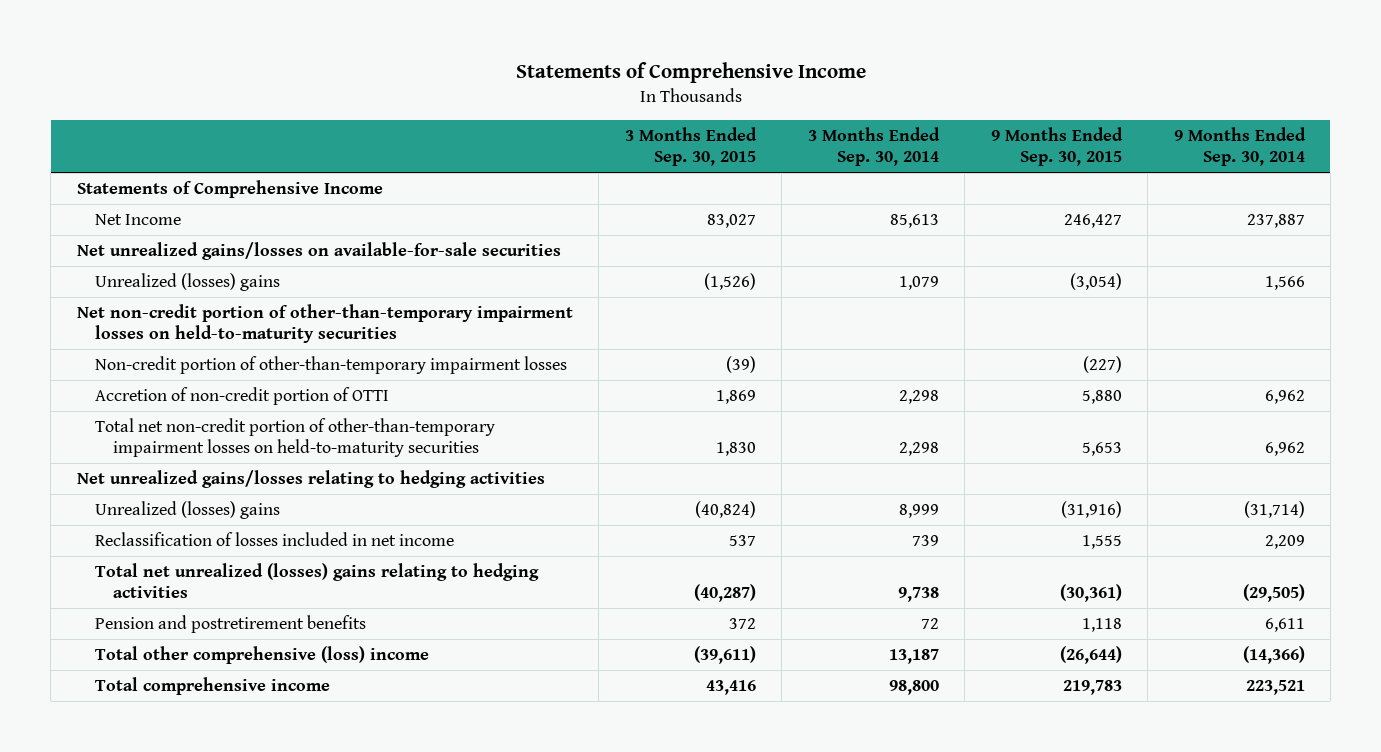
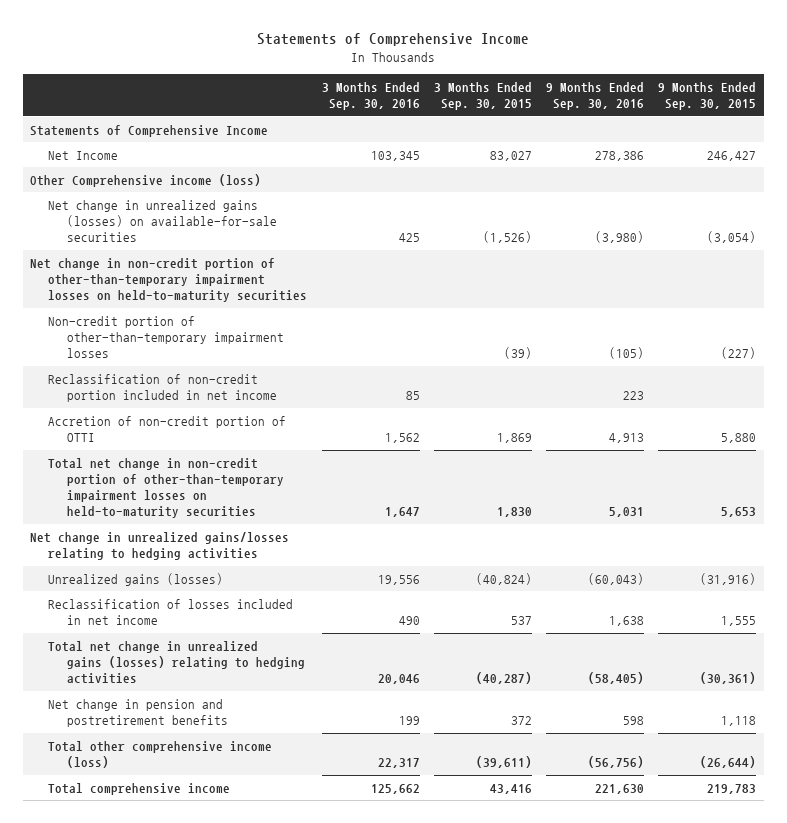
- | 3 Months Ended Sep. 30, 2015 | 3 Months Ended Sep. 30, 2014 | 9 Months Ended Sep. 30, 2015 | 9 Months Ended Sep. 30, 2014
+ | 3 Months Ended Sep. 30, 2016 | 3 Months Ended Sep. 30, 2015 | 9 Months Ended Sep. 30, 2016 | 9 Months Ended Sep. 30, 2015
- Net unrealized gains/losses on available-for-sale securities
- Unrealized (losses) gains | (1,526) | 1,079 | (3,054) | 1,566
- Net non-credit portion of other-than-temporary impairment losses on held-to-maturity securities
+ Other Comprehensive income (loss)
+ Net change in unrealized gains (losses) on available-for-sale securities | 425 | (1,526) | (3,980) | (3,054)
+ Net change in non-credit portion of other-than-temporary impairment losses on held-to-maturity securities
+ Reclassification of non-credit portion included in net income | 85 | | 223 |
- Total net non-credit portion of other-than-temporary impairment losses on held-to-maturity securities | 1,830 | 2,298 | 5,653 | 6,962
- Net unrealized gains/losses relating to hedging activities
- Unrealized (losses) gains | (40,824) | 8,999 | (31,916) | (31,714)
+ Total net change in non-credit portion of other-than-temporary impairment losses on held-to-maturity securities | 1,647 | 1,830 | 5,031 | 5,653
+ Net change in unrealized gains/losses relating to hedging activities
+ Unrealized gains (losses) | 19,556 | (40,824) | (60,043) | (31,916)
- Total net unrealized (losses) gains relating to hedging activities | (40,287) | 9,738 | (30,361) | (29,505)
- Pension and postretirement benefits | 372 | 72 | 1,118 | 6,611
- Total other comprehensive (loss) income | (39,611) | 13,187 | (26,644) | (14,366)
+ Total net change in unrealized gains (losses) relating to hedging activities | 20,046 | (40,287) | (58,405) | (30,361)
+ Net change in pension and postretirement benefits | 199 | 372 | 598 | 1,118
+ Total other comprehensive income (loss) | 22,317 | (39,611) | (56,756) | (26,644)

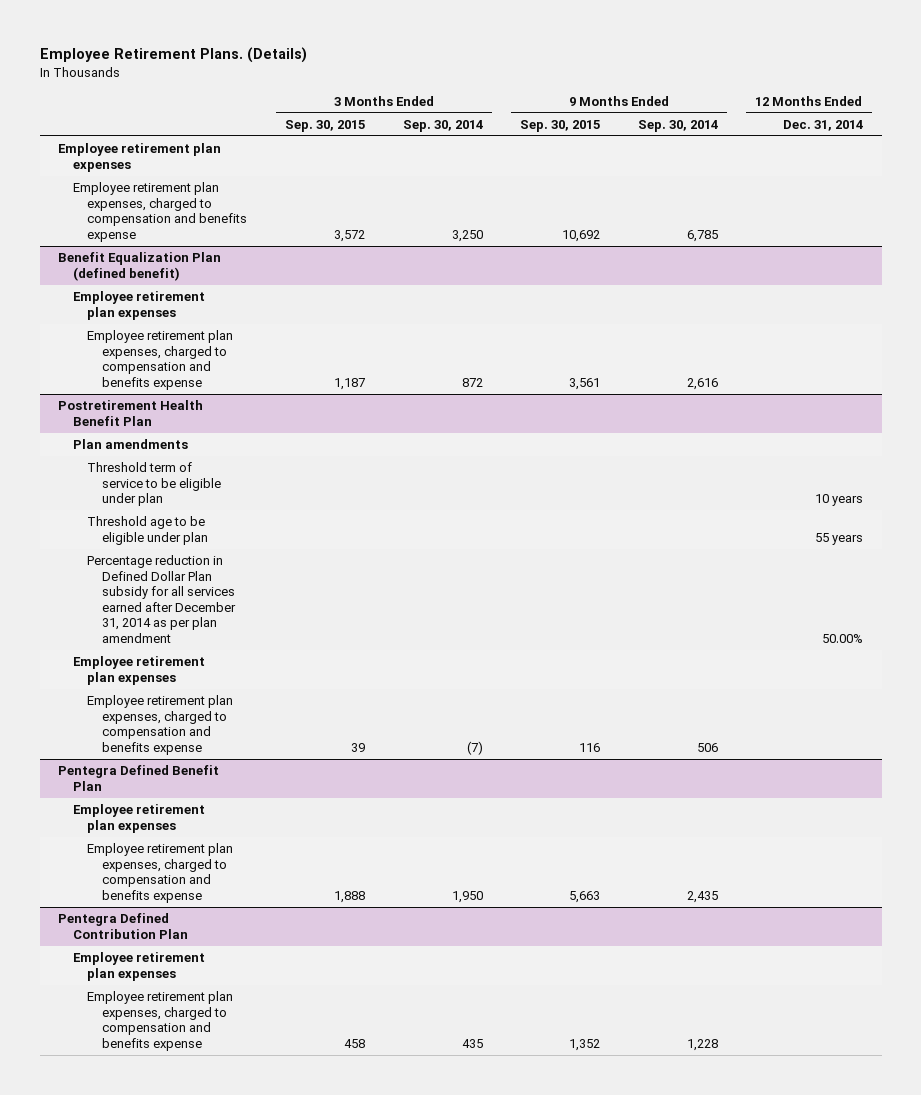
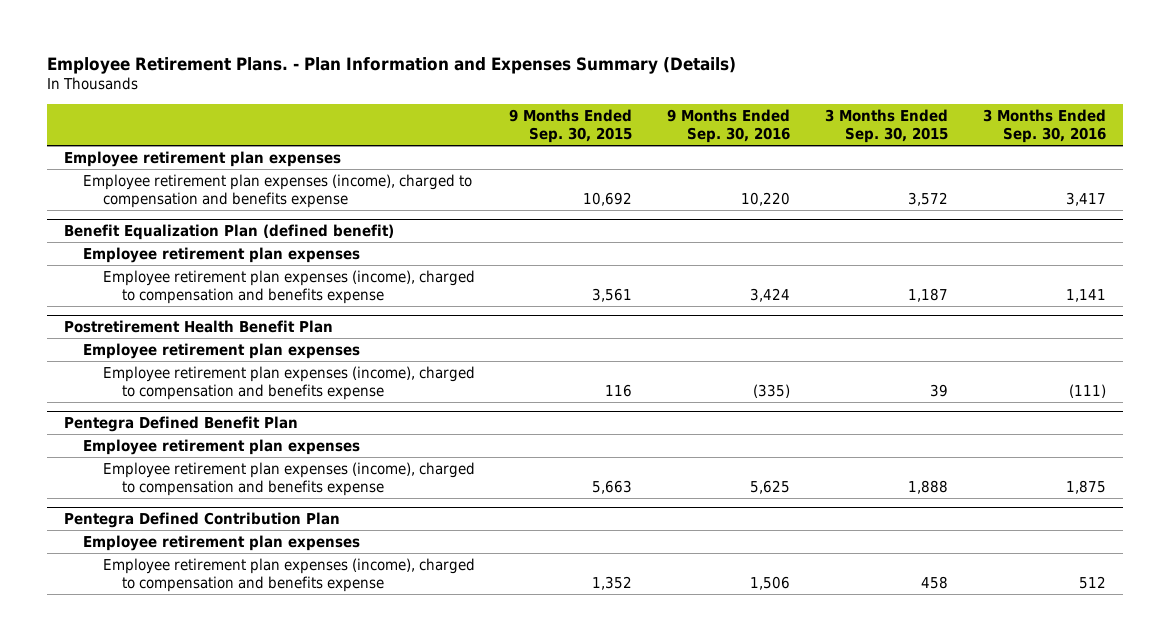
- Employee Retirement Plans. (Details)
+ Employee Retirement Plans. - Plan Information and Expenses Summary (Details)
- | 3 Months Ended Sep. 30, 2015 | 3 Months Ended Sep. 30, 2014 | 9 Months Ended Sep. 30, 2015 | 9 Months Ended Sep. 30, 2014 | 12 Months Ended Dec. 31, 2014
+ | 9 Months Ended Sep. 30, 2015 | 9 Months Ended Sep. 30, 2016 | 3 Months Ended Sep. 30, 2015 | 3 Months Ended Sep. 30, 2016
- Employee retirement plan expenses, charged to compensation and benefits expense | 3,572 | 3,250 | 10,692 | 6,785 |
+ Employee retirement plan expenses (income), charged to compensation and benefits expense | 10,692 | 10,220 | 3,572 | 3,417
@ Benefit Equalization Plan (defined benefit)
- Employee retirement plan expenses, charged to compensation and benefits expense | 1,187 | 872 | 3,561 | 2,616 |
+ Employee retirement plan expenses (income), charged to compensation and benefits expense | 3,561 | 3,424 | 1,187 | 1,141
@ Postretirement Health Benefit Plan
- Plan amendments
- Threshold term of service to be eligible under plan | | | | | 10 years
- Threshold age to be eligible under plan | | | | | 55 years
- Percentage reduction in Defined Dollar Plan subsidy for all services earned after December 31, 2014 as per plan amendment | | | | | 50.00%
- Employee retirement plan expenses, charged to compensation and benefits expense | 39 | (7) | 116 | 506 |
+ Employee retirement plan expenses (income), charged to compensation and benefits expense | 116 | (335) | 39 | (111)
@ Pentegra Defined Benefit Plan
- Employee retirement plan expenses, charged to compensation and benefits expense | 1,888 | 1,950 | 5,663 | 2,435 |
+ Employee retirement plan expenses (income), charged to compensation and benefits expense | 5,663 | 5,625 | 1,888 | 1,875
@ Pentegra Defined Contribution Plan
- Employee retirement plan expenses, charged to compensation and benefits expense | 458 | 435 | 1,352 | 1,228 |
+ Employee retirement plan expenses (income), charged to compensation and benefits expense | 1,352 | 1,506 | 458 | 512

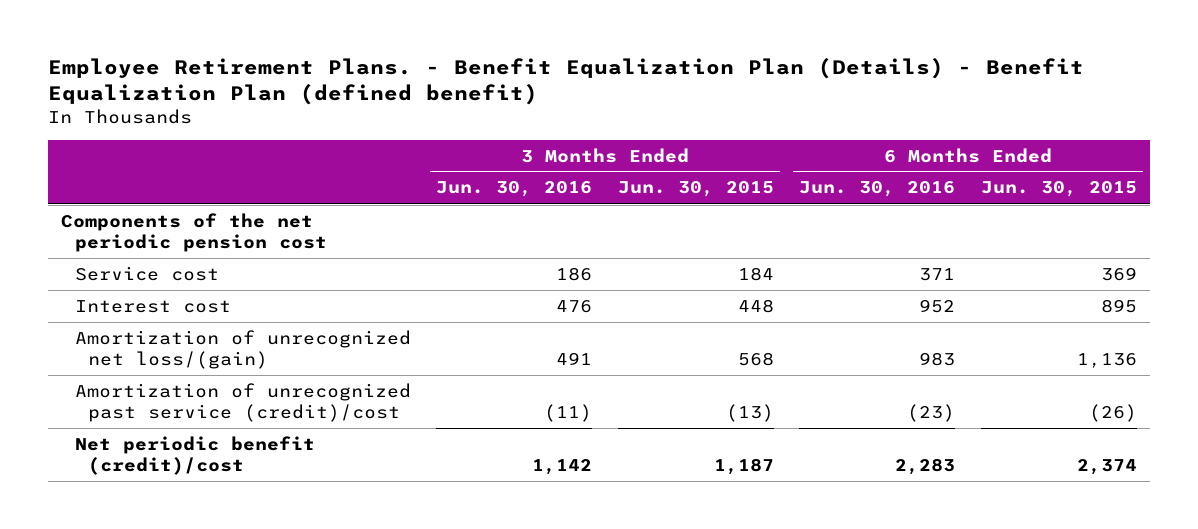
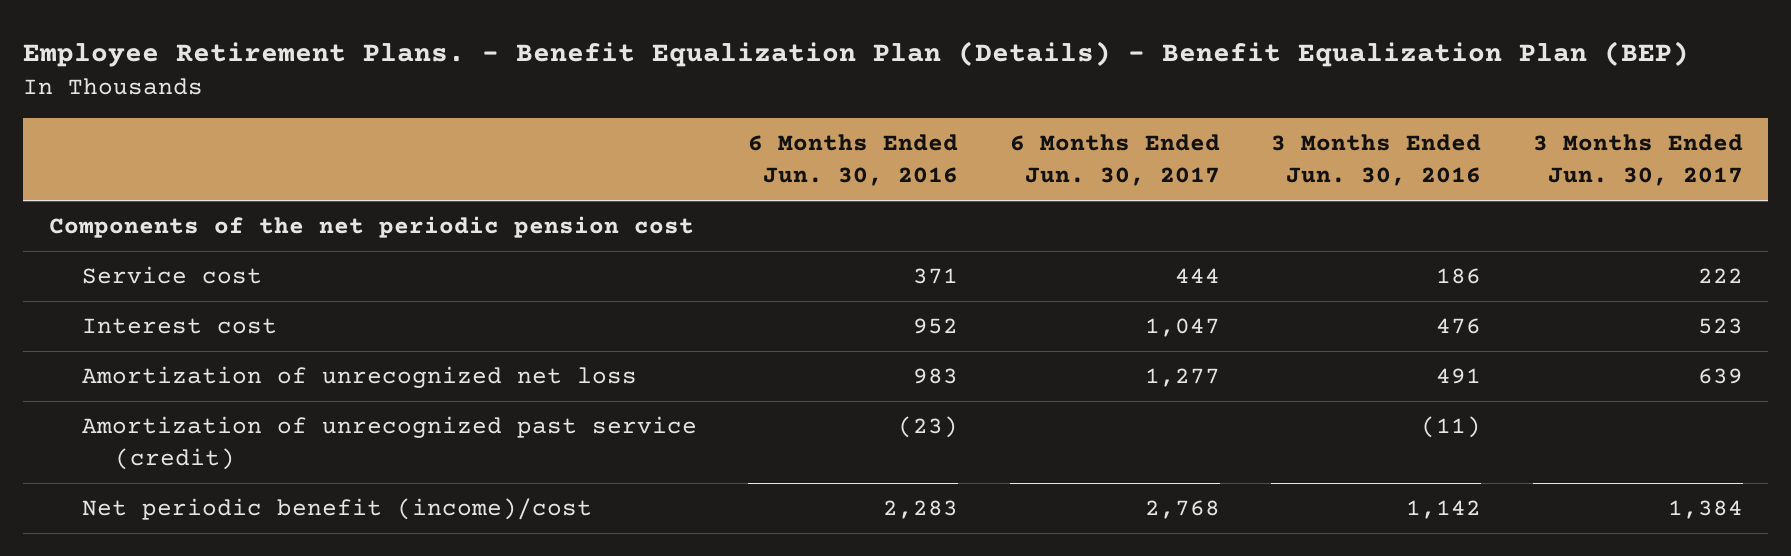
- Employee Retirement Plans. - Benefit Equalization Plan (Details) - Benefit Equalization Plan (defined benefit)
+ Employee Retirement Plans. - Benefit Equalization Plan (Details) - Benefit Equalization Plan (BEP)
- | 3 Months Ended Jun. 30, 2016 | 3 Months Ended Jun. 30, 2015 | 6 Months Ended Jun. 30, 2016 | 6 Months Ended Jun. 30, 2015
+ | 6 Months Ended Jun. 30, 2016 | 6 Months Ended Jun. 30, 2017 | 3 Months Ended Jun. 30, 2016 | 3 Months Ended Jun. 30, 2017
- Amortization of unrecognized net loss/(gain) | 491 | 568 | 983 | 1,136
- Amortization of unrecognized past service (credit)/cost | (11) | (13) | (23) | (26)
- Net periodic benefit (credit)/cost | 1,142 | 1,187 | 2,283 | 2,374
+ Amortization of unrecognized net loss | 983 | 1,277 | 491 | 639
+ Amortization of unrecognized past service (credit) | (23) | | (11) |
+ Net periodic benefit (income)/cost | 2,283 | 2,768 | 1,142 | 1,384

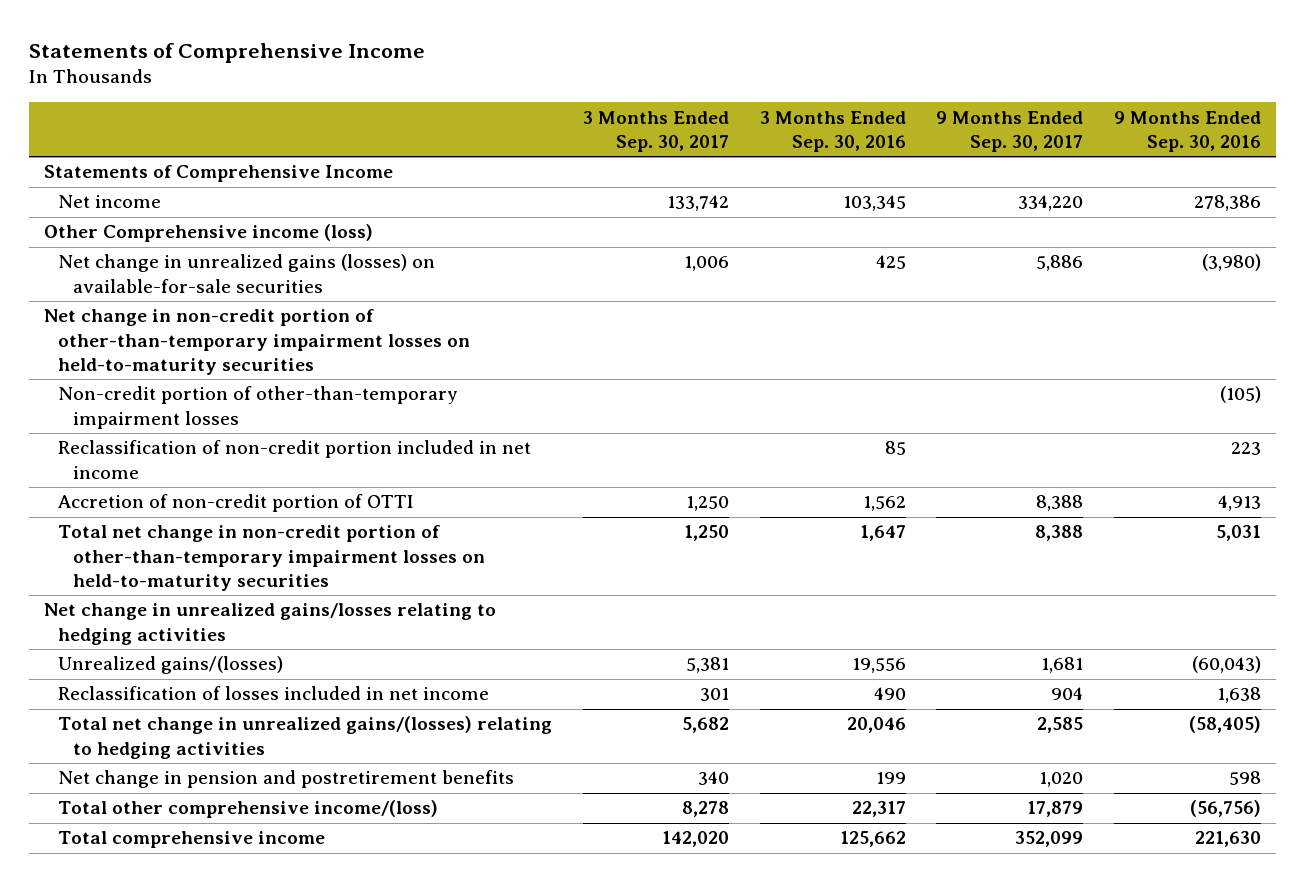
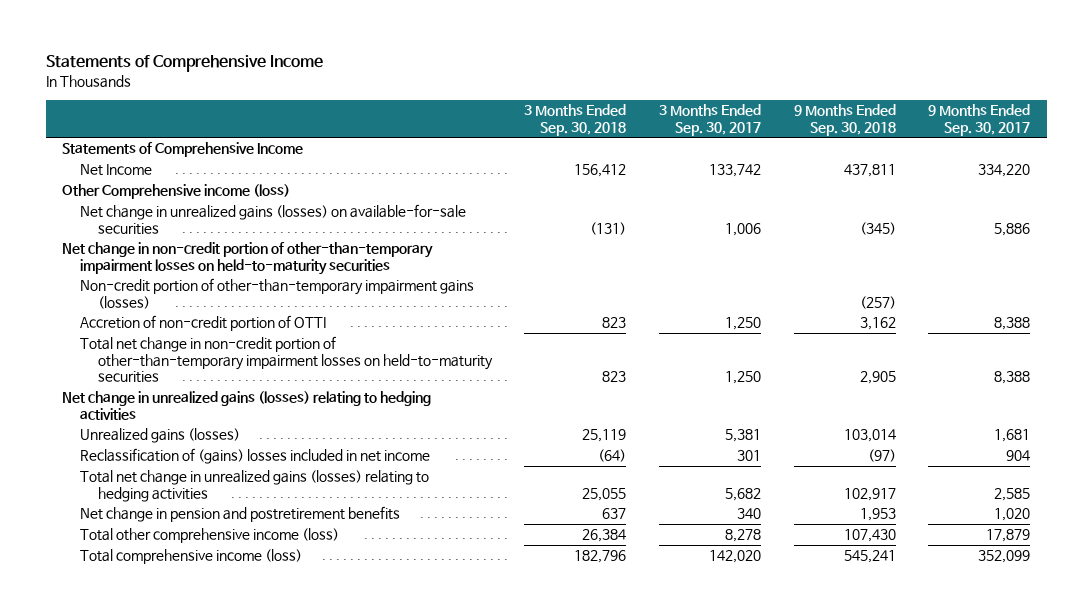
- | 3 Months Ended Sep. 30, 2017 | 3 Months Ended Sep. 30, 2016 | 9 Months Ended Sep. 30, 2017 | 9 Months Ended Sep. 30, 2016
+ | 3 Months Ended Sep. 30, 2018 | 3 Months Ended Sep. 30, 2017 | 9 Months Ended Sep. 30, 2018 | 9 Months Ended Sep. 30, 2017
- Net income | 133,742 | 103,345 | 334,220 | 278,386
+ Net Income | 156,412 | 133,742 | 437,811 | 334,220
- Non-credit portion of other-than-temporary impairment losses | | | | (105)
- Reclassification of non-credit portion included in net income | | 85 | | 223
+ Non-credit portion of other-than-temporary impairment gains (losses) | | | (257) |
- Net change in unrealized gains/losses relating to hedging activities
- Unrealized gains/(losses) | 5,381 | 19,556 | 1,681 | (60,043)
- Reclassification of losses included in net income | 301 | 490 | 904 | 1,638
- Total net change in unrealized gains/(losses) relating to hedging activities | 5,682 | 20,046 | 2,585 | (58,405)
+ Net change in unrealized gains (losses) relating to hedging activities
+ Unrealized gains (losses) | 25,119 | 5,381 | 103,014 | 1,681
+ Reclassification of (gains) losses included in net income | (64) | 301 | (97) | 904
+ Total net change in unrealized gains (losses) relating to hedging activities | 25,055 | 5,682 | 102,917 | 2,585
- Total other comprehensive income/(loss) | 8,278 | 22,317 | 17,879 | (56,756)
- Total comprehensive income | 142,020 | 125,662 | 352,099 | 221,630
+ Total other comprehensive income (loss) | 26,384 | 8,278 | 107,430 | 17,879
+ Total comprehensive income (loss) | 182,796 | 142,020 | 545,241 | 352,099

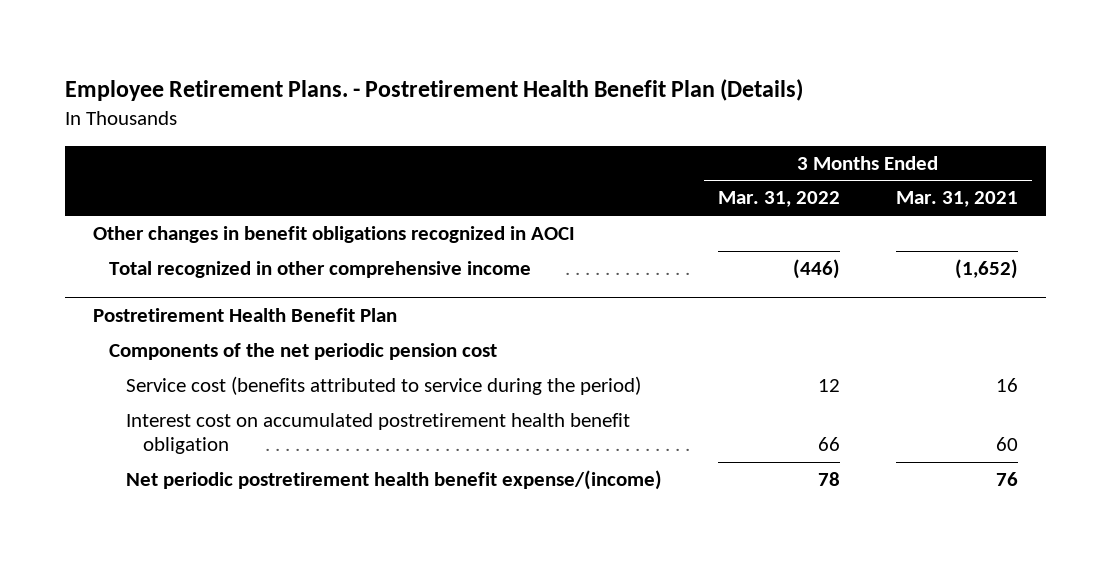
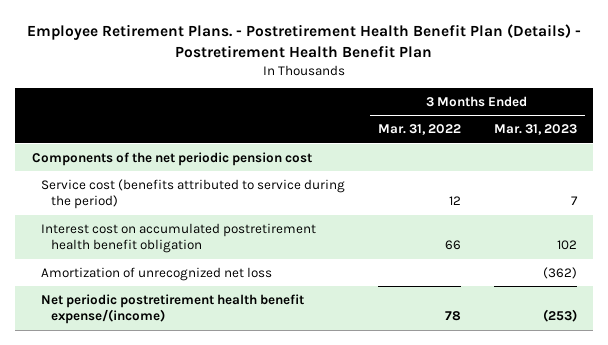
- Employee Retirement Plans. - Postretirement Health Benefit Plan (Details)
+ Employee Retirement Plans. - Postretirement Health Benefit Plan (Details) - Postretirement Health Benefit Plan
- | 3 Months Ended Mar. 31, 2022 | 3 Months Ended Mar. 31, 2021
+ | 3 Months Ended Mar. 31, 2022 | 3 Months Ended Mar. 31, 2023
- Other changes in benefit obligations recognized in AOCI
- Total recognized in other comprehensive income | (446) | (1,652)
- Postretirement Health Benefit Plan
+ Amortization of unrecognized net loss | | (362)

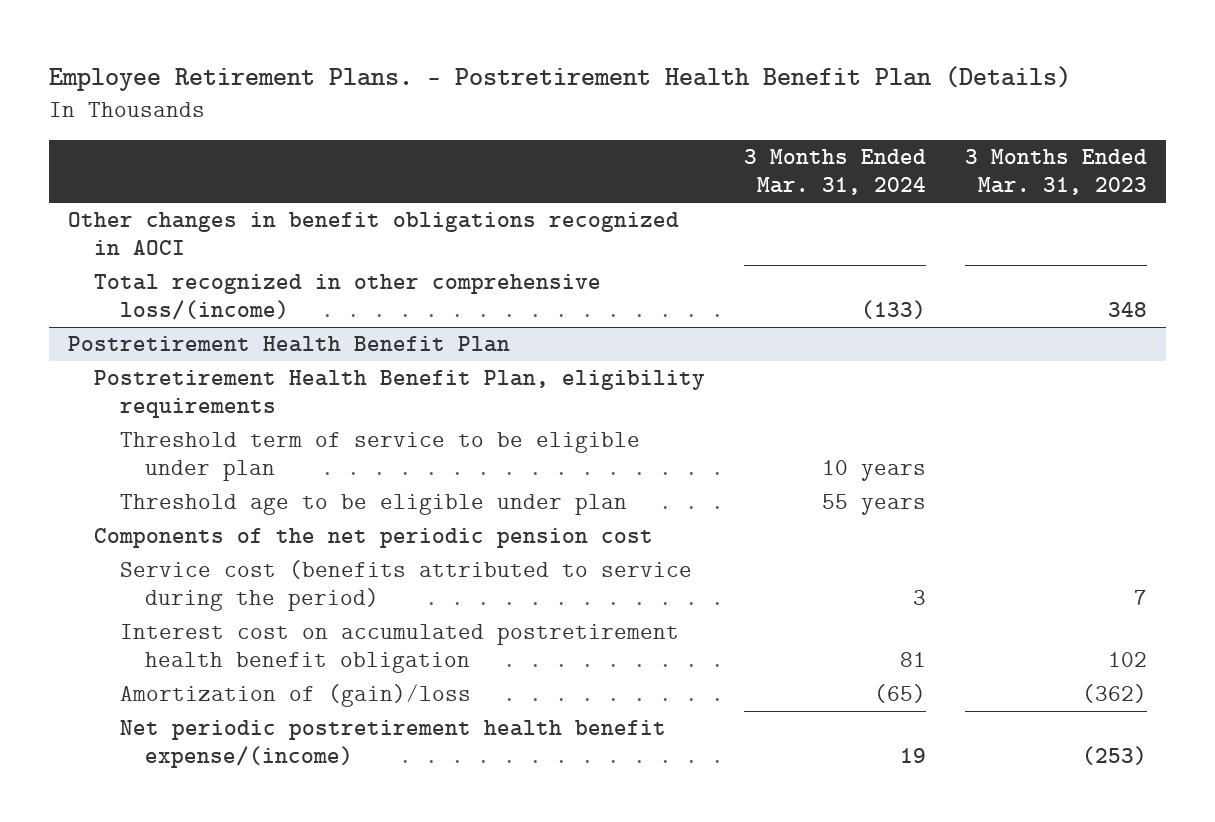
- Employee Retirement Plans. - Postretirement Health Benefit Plan (Details) - Postretirement Health Benefit Plan
+ Employee Retirement Plans. - Postretirement Health Benefit Plan (Details)
- | 3 Months Ended Mar. 31, 2022 | 3 Months Ended Mar. 31, 2023
+ | 3 Months Ended Mar. 31, 2024 | 3 Months Ended Mar. 31, 2023
+ Other changes in benefit obligations recognized in AOCI
+ Total recognized in other comprehensive loss/(income) | (133) | 348
+ Postretirement Health Benefit Plan
+ Postretirement Health Benefit Plan, eligibility requirements
+ Threshold term of service to be eligible under plan | 10 years |
+ Threshold age to be eligible under plan | 55 years |
- Amortization of unrecognized net loss | | (362)
+ Amortization of (gain)/loss | (65) | (362)

